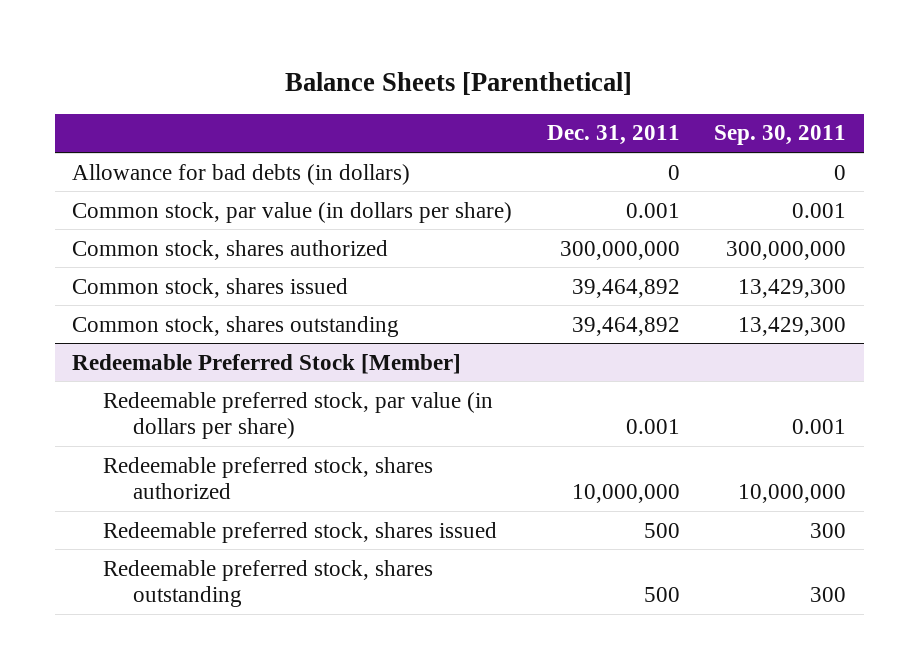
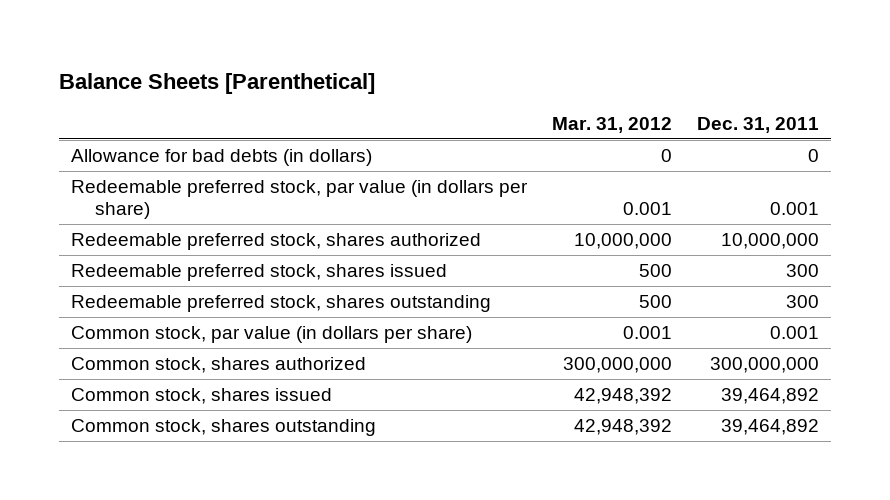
- | Dec. 31, 2011 | Sep. 30, 2011
+ | Mar. 31, 2012 | Dec. 31, 2011
+ Redeemable preferred stock, par value (in dollars per share) | 0.001 | 0.001
+ Redeemable preferred stock, shares authorized | 10,000,000 | 10,000,000
+ Redeemable preferred stock, shares issued | 500 | 300
+ Redeemable preferred stock, shares outstanding | 500 | 300
- Redeemable Preferred Stock [Member]
- Redeemable preferred stock, par value (in dollars per share) | 0.001 | 0.001
- Redeemable preferred stock, shares authorized | 10,000,000 | 10,000,000
- Redeemable preferred stock, shares issued | 500 | 300
- Redeemable preferred stock, shares outstanding | 500 | 300

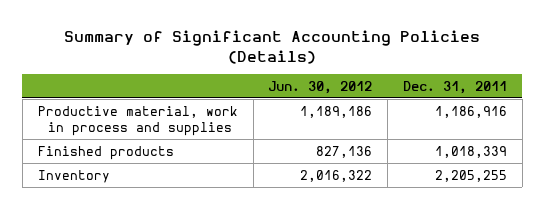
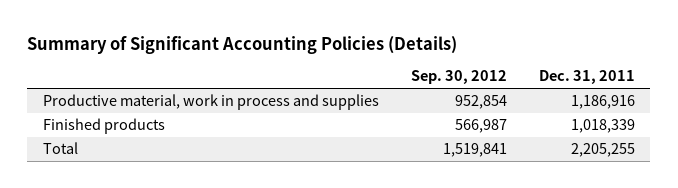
- | Jun. 30, 2012 | Dec. 31, 2011
+ | Sep. 30, 2012 | Dec. 31, 2011
- Inventory | 2,016,322 | 2,205,255
+ Total | 1,519,841 | 2,205,255

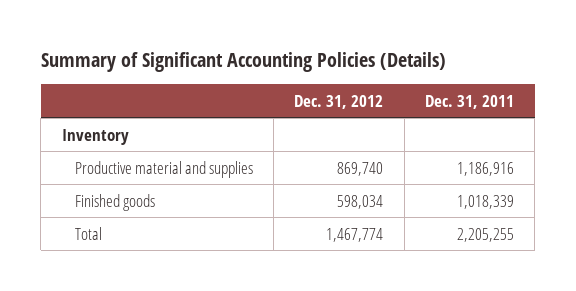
- | Sep. 30, 2012 | Dec. 31, 2011
+ | Dec. 31, 2012 | Dec. 31, 2011
- Productive material, work in process and supplies | 952,854 | 1,186,916
- Finished products | 566,987 | 1,018,339
+ Inventory
+ Productive material and supplies | 869,740 | 1,186,916
+ Finished goods | 598,034 | 1,018,339

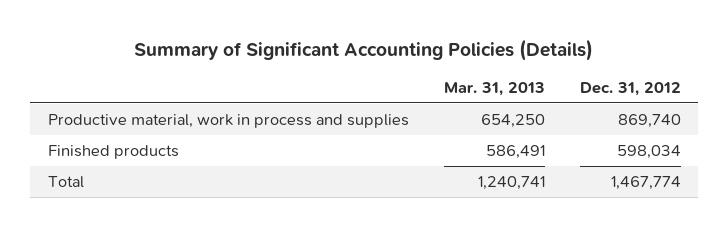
- | Dec. 31, 2012 | Dec. 31, 2011
+ | Mar. 31, 2013 | Dec. 31, 2012
- Inventory
- Productive material and supplies | 869,740 | 1,186,916
- Finished goods | 598,034 | 1,018,339
+ Productive material, work in process and supplies | 654,250 | 869,740
+ Finished products | 586,491 | 598,034

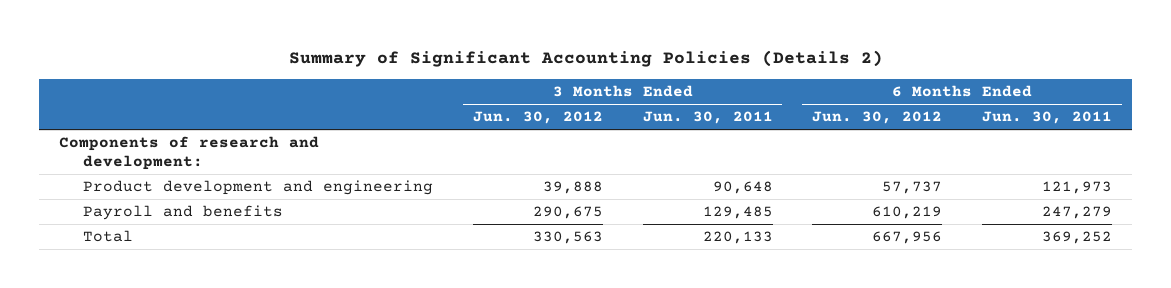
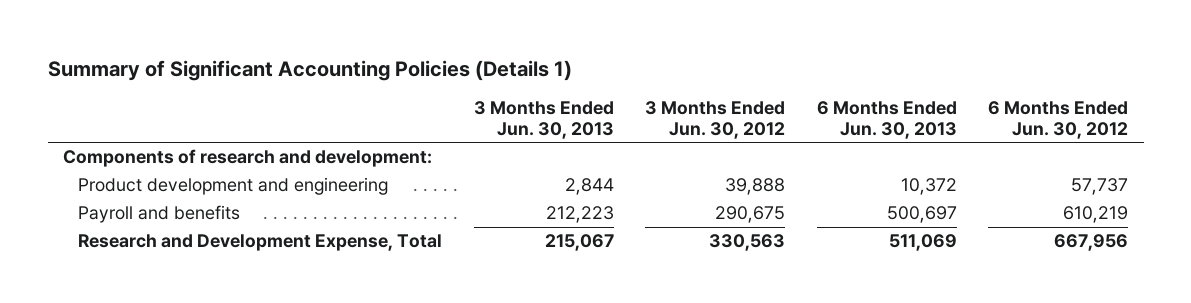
- Summary of Significant Accounting Policies (Details 2)
+ Summary of Significant Accounting Policies (Details 1)
- | 3 Months Ended Jun. 30, 2012 | 3 Months Ended Jun. 30, 2011 | 6 Months Ended Jun. 30, 2012 | 6 Months Ended Jun. 30, 2011
+ | 3 Months Ended Jun. 30, 2013 | 3 Months Ended Jun. 30, 2012 | 6 Months Ended Jun. 30, 2013 | 6 Months Ended Jun. 30, 2012
- Total | 330,563 | 220,133 | 667,956 | 369,252
+ Research and Development Expense, Total | 215,067 | 330,563 | 511,069 | 667,956

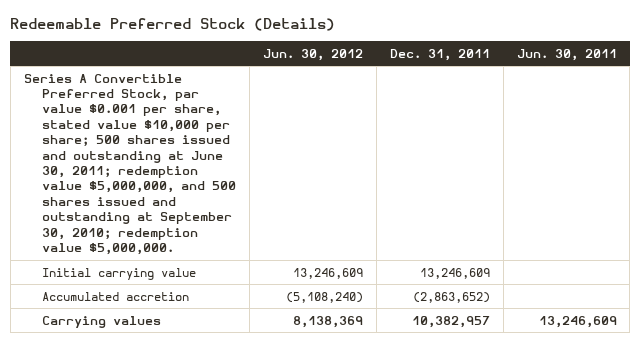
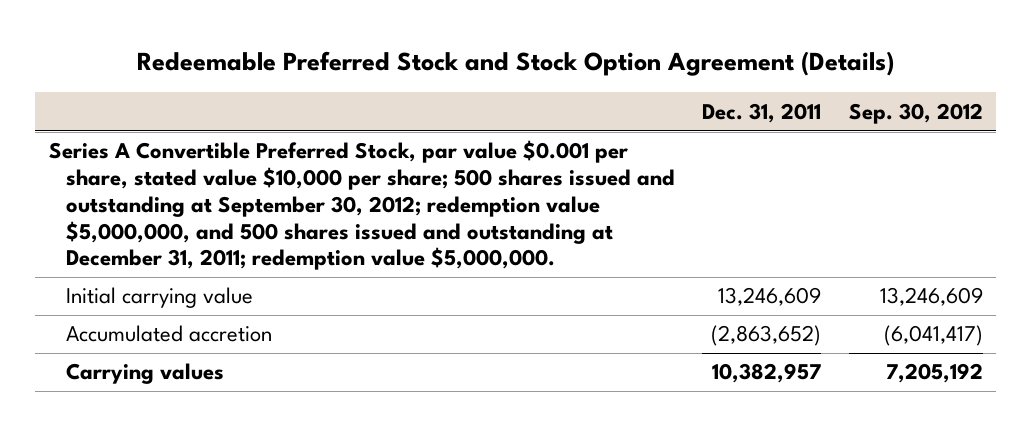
- Redeemable Preferred Stock (Details)
+ Redeemable Preferred Stock and Stock Option Agreement (Details)
- | Jun. 30, 2012 | Dec. 31, 2011 | Jun. 30, 2011
+ | Dec. 31, 2011 | Sep. 30, 2012
- Series A Convertible Preferred Stock, par value $0.001 per share, stated value $10,000 per share; 500 shares issued and outstanding at June 30, 2011; redemption value $5,000,000, and 500 shares issued and outstanding at September 30, 2010; redemption value $5,000,000.
+ Series A Convertible Preferred Stock, par value $0.001 per share, stated value $10,000 per share; 500 shares issued and outstanding at September 30, 2012; redemption value $5,000,000, and 500 shares issued and outstanding at December 31, 2011; redemption value $5,000,000.

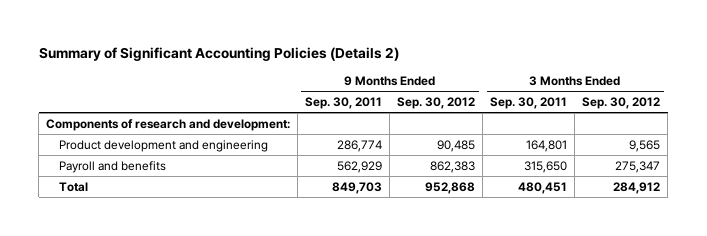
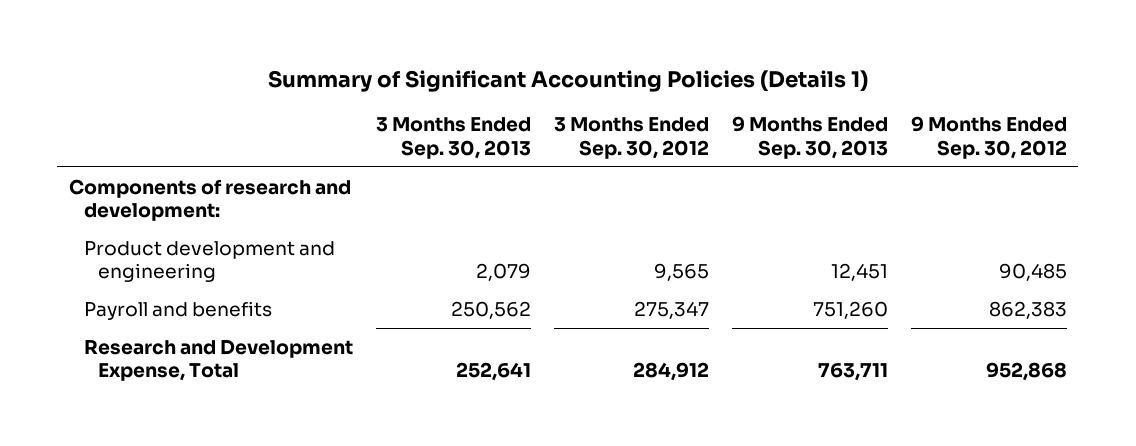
- Summary of Significant Accounting Policies (Details 2)
+ Summary of Significant Accounting Policies (Details 1)
- | 9 Months Ended Sep. 30, 2011 | 9 Months Ended Sep. 30, 2012 | 3 Months Ended Sep. 30, 2011 | 3 Months Ended Sep. 30, 2012
+ | 3 Months Ended Sep. 30, 2013 | 3 Months Ended Sep. 30, 2012 | 9 Months Ended Sep. 30, 2013 | 9 Months Ended Sep. 30, 2012
- Total | 849,703 | 952,868 | 480,451 | 284,912
+ Research and Development Expense, Total | 252,641 | 284,912 | 763,711 | 952,868

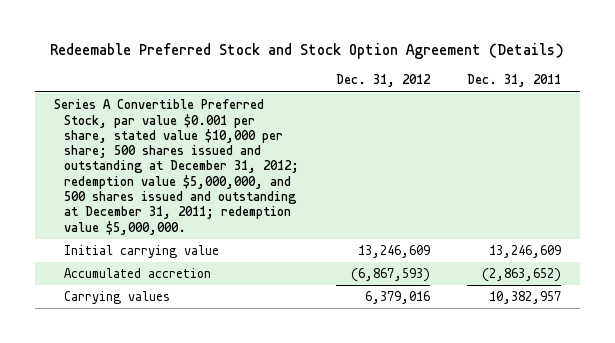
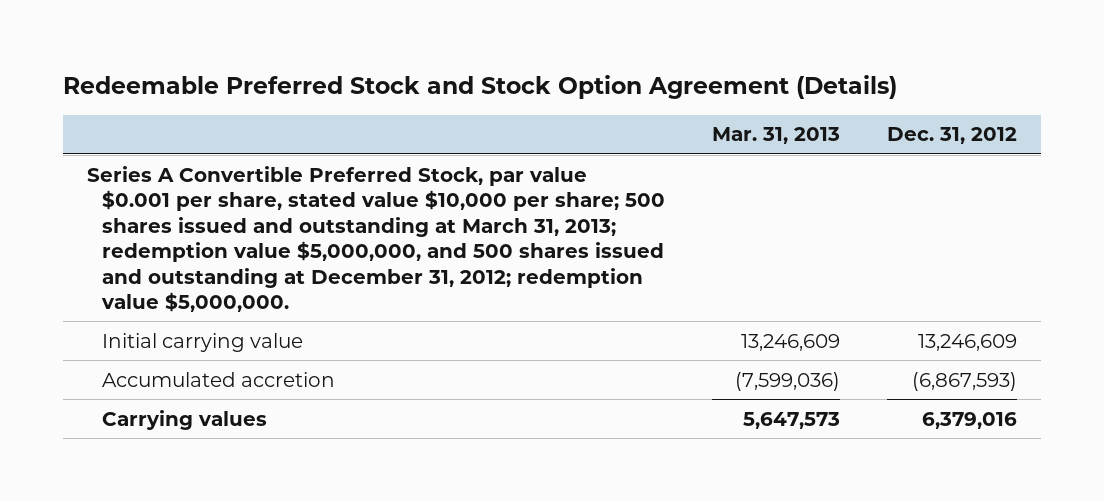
- | Dec. 31, 2012 | Dec. 31, 2011
+ | Mar. 31, 2013 | Dec. 31, 2012
- Series A Convertible Preferred Stock, par value $0.001 per share, stated value $10,000 per share; 500 shares issued and outstanding at December 31, 2012; redemption value $5,000,000, and 500 shares issued and outstanding at December 31, 2011; redemption value $5,000,000.
+ Series A Convertible Preferred Stock, par value $0.001 per share, stated value $10,000 per share; 500 shares issued and outstanding at March 31, 2013; redemption value $5,000,000, and 500 shares issued and outstanding at December 31, 2012; redemption value $5,000,000.

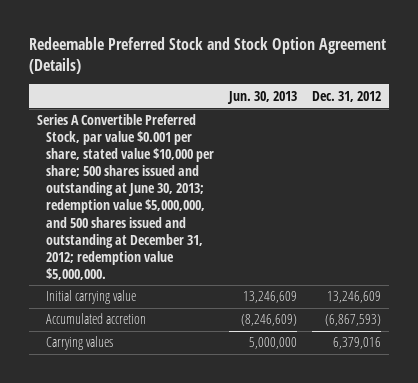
- | Mar. 31, 2013 | Dec. 31, 2012
+ | Jun. 30, 2013 | Dec. 31, 2012
- Series A Convertible Preferred Stock, par value $0.001 per share, stated value $10,000 per share; 500 shares issued and outstanding at March 31, 2013; redemption value $5,000,000, and 500 shares issued and outstanding at December 31, 2012; redemption value $5,000,000.
+ Series A Convertible Preferred Stock, par value $0.001 per share, stated value $10,000 per share; 500 shares issued and outstanding at June 30, 2013; redemption value $5,000,000, and 500 shares issued and outstanding at December 31, 2012; redemption value $5,000,000.

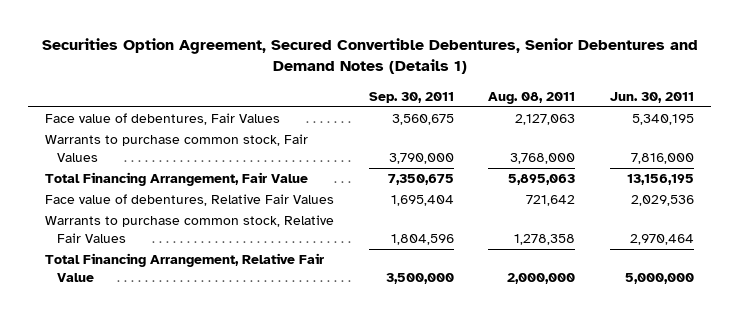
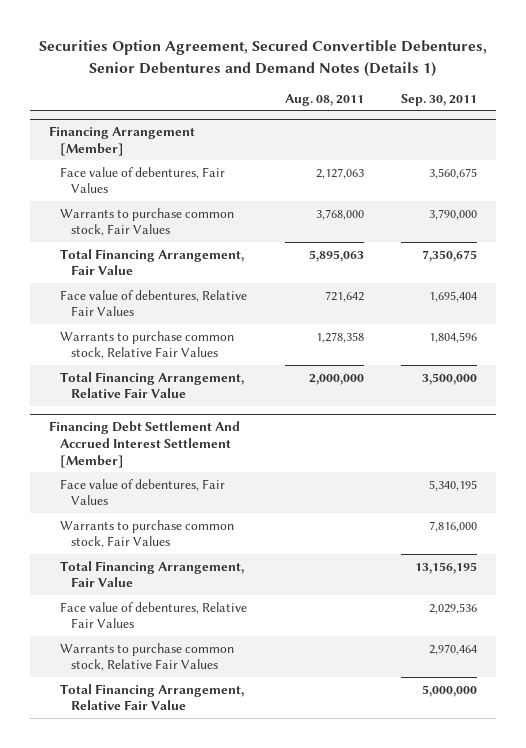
- | Sep. 30, 2011 | Aug. 08, 2011 | Jun. 30, 2011
+ | Aug. 08, 2011 | Sep. 30, 2011
+ Financing Arrangement [Member]
+ Financing Debt Settlement And Accrued Interest Settlement [Member]
+ Face value of debentures, Fair Values | | 5,340,195
+ Warrants to purchase common stock, Fair Values | | 7,816,000
+ Total Financing Arrangement, Fair Value | | 13,156,195
+ Face value of debentures, Relative Fair Values | | 2,029,536
+ Warrants to purchase common stock, Relative Fair Values | | 2,970,464
+ Total Financing Arrangement, Relative Fair Value | | 5,000,000

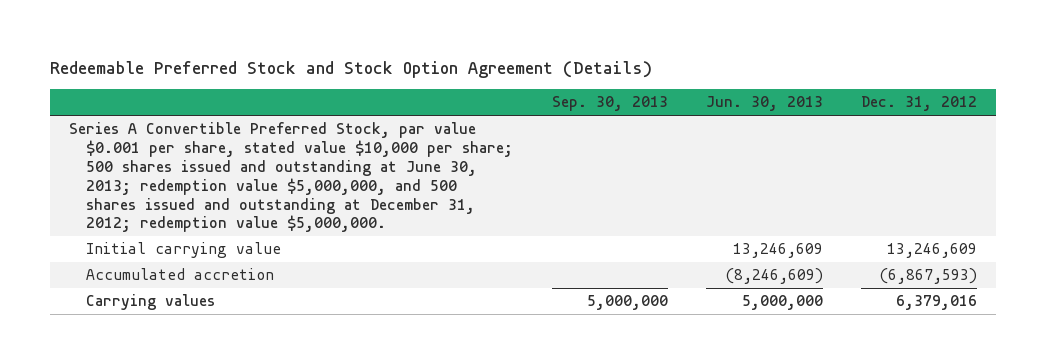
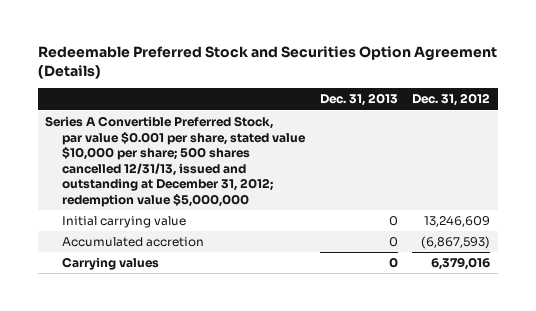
- Redeemable Preferred Stock and Stock Option Agreement (Details)
+ Redeemable Preferred Stock and Securities Option Agreement (Details)
- | Sep. 30, 2013 | Jun. 30, 2013 | Dec. 31, 2012
+ | Dec. 31, 2013 | Dec. 31, 2012
- Series A Convertible Preferred Stock, par value $0.001 per share, stated value $10,000 per share; 500 shares issued and outstanding at June 30, 2013; redemption value $5,000,000, and 500 shares issued and outstanding at December 31, 2012; redemption value $5,000,000.
+ Series A Convertible Preferred Stock, par value $0.001 per share, stated value $10,000 per share; 500 shares cancelled 12/31/13, issued and outstanding at December 31, 2012; redemption value $5,000,000

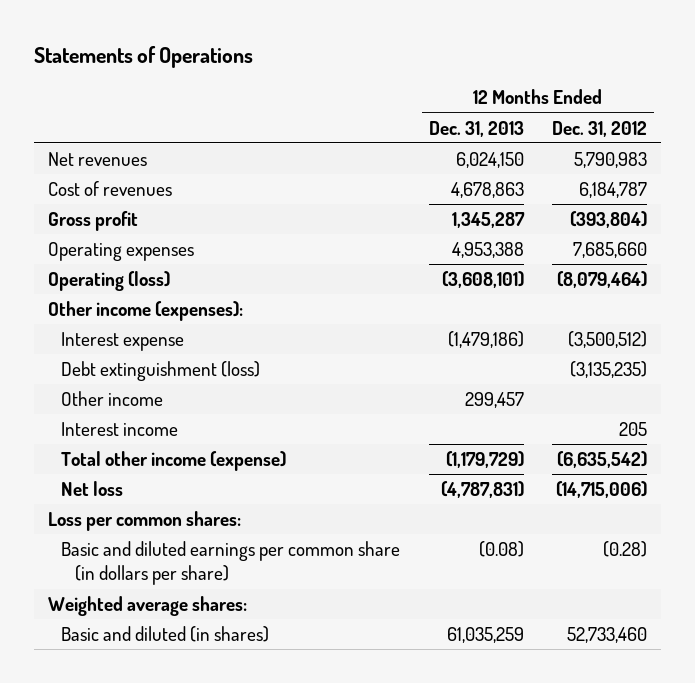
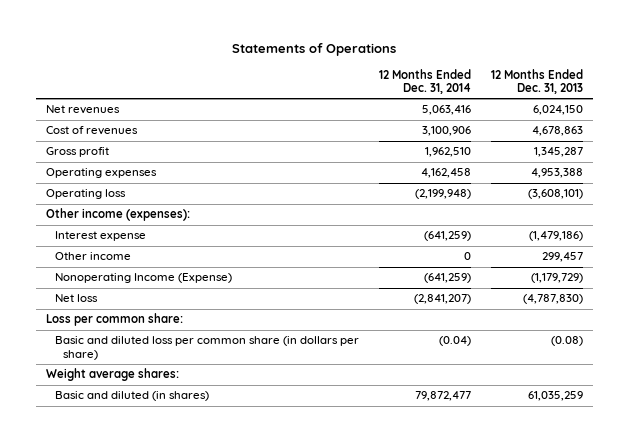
- | 12 Months Ended Dec. 31, 2013 | 12 Months Ended Dec. 31, 2012
+ | 12 Months Ended Dec. 31, 2014 | 12 Months Ended Dec. 31, 2013
- Operating (loss) | (3,608,101) | (8,079,464)
+ Operating loss | (2,199,948) | (3,608,101)
- Debt extinguishment (loss) | | (3,135,235)
- Interest income | | 205
- Total other income (expense) | (1,179,729) | (6,635,542)
- Net loss | (4,787,831) | (14,715,006)
- Loss per common shares:
- Basic and diluted earnings per common share (in dollars per share) | (0.08) | (0.28)
- Weighted average shares:
+ Nonoperating Income (Expense) | (641,259) | (1,179,729)
+ Net loss | (2,841,207) | (4,787,830)
+ Loss per common share:
+ Basic and diluted loss per common share (in dollars per share) | (0.04) | (0.08)
+ Weight average shares:

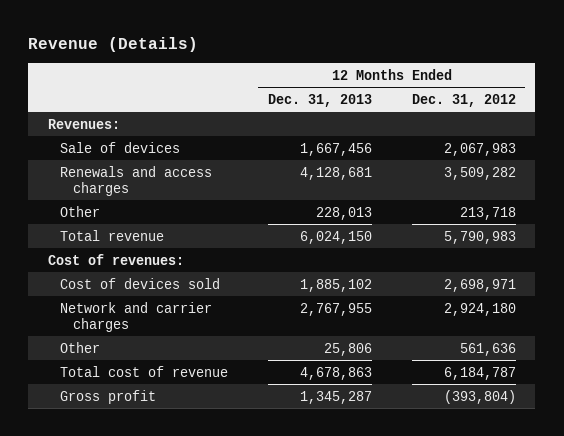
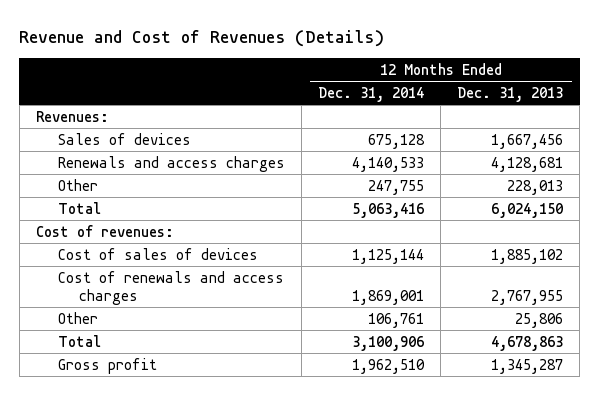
- Revenue (Details)
+ Revenue and Cost of Revenues (Details)
- | 12 Months Ended Dec. 31, 2013 | 12 Months Ended Dec. 31, 2012
+ | 12 Months Ended Dec. 31, 2014 | 12 Months Ended Dec. 31, 2013
- Sale of devices | 1,667,456 | 2,067,983
+ Sales of devices | 675,128 | 1,667,456
- Total revenue | 6,024,150 | 5,790,983
+ Total | 5,063,416 | 6,024,150
- Cost of devices sold | 1,885,102 | 2,698,971
- Network and carrier charges | 2,767,955 | 2,924,180
+ Cost of sales of devices | 1,125,144 | 1,885,102
+ Cost of renewals and access charges | 1,869,001 | 2,767,955
- Total cost of revenue | 4,678,863 | 6,184,787
+ Total | 3,100,906 | 4,678,863

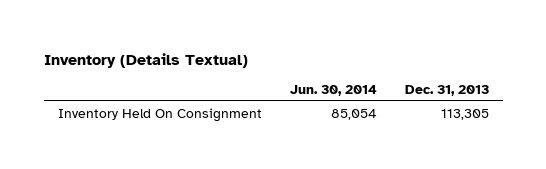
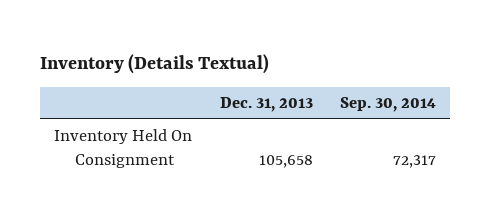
- | Jun. 30, 2014 | Dec. 31, 2013
+ | Dec. 31, 2013 | Sep. 30, 2014
- Inventory Held On Consignment | 85,054 | 113,305
+ Inventory Held On Consignment | 105,658 | 72,317

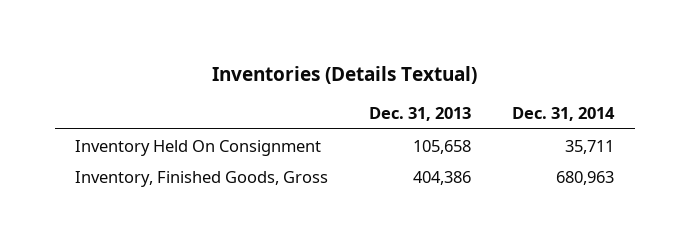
- Inventory (Details Textual)
+ Inventories (Details Textual)
- | Dec. 31, 2013 | Sep. 30, 2014
+ | Dec. 31, 2013 | Dec. 31, 2014
+ Inventory, Finished Goods, Gross | 404,386 | 680,963

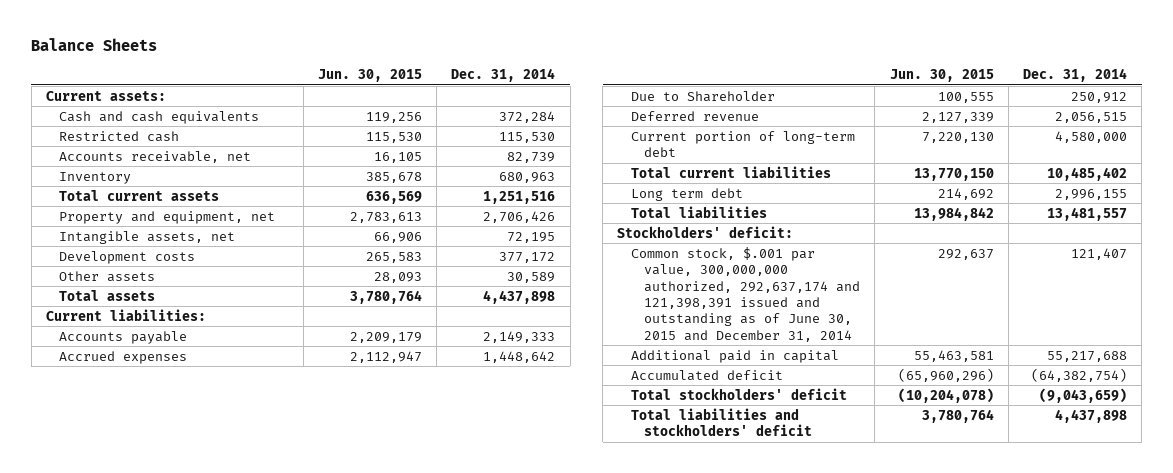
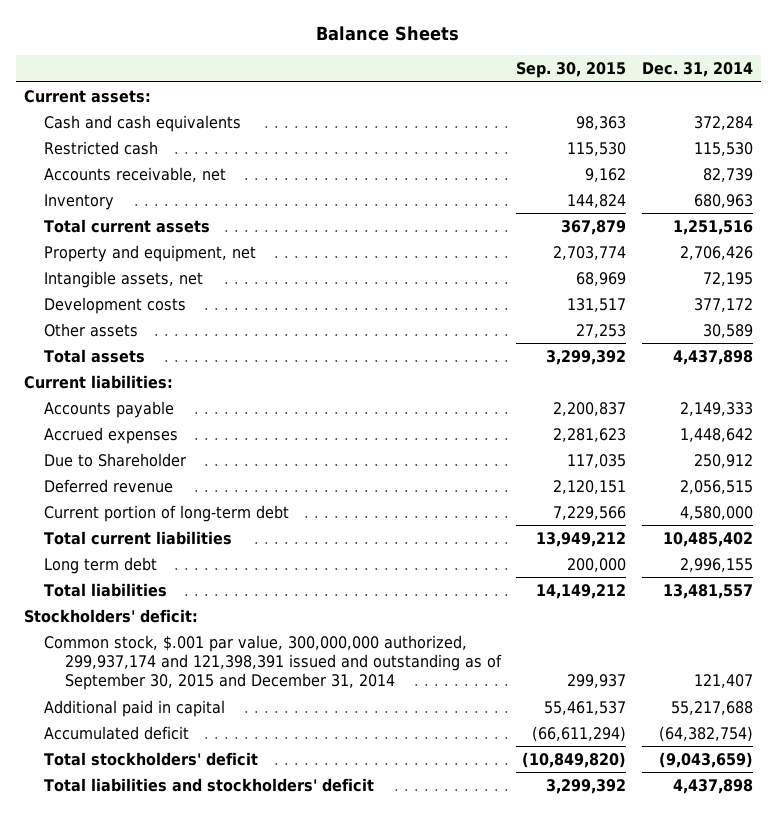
- | Jun. 30, 2015 | Dec. 31, 2014
+ | Sep. 30, 2015 | Dec. 31, 2014
- Common stock, $.001 par value, 300,000,000 authorized, 292,637,174 and 121,398,391 issued and outstanding as of June 30, 2015 and December 31, 2014 | 292,637 | 121,407
+ Common stock, $.001 par value, 300,000,000 authorized, 299,937,174 and 121,398,391 issued and outstanding as of September 30, 2015 and December 31, 2014 | 299,937 | 121,407

